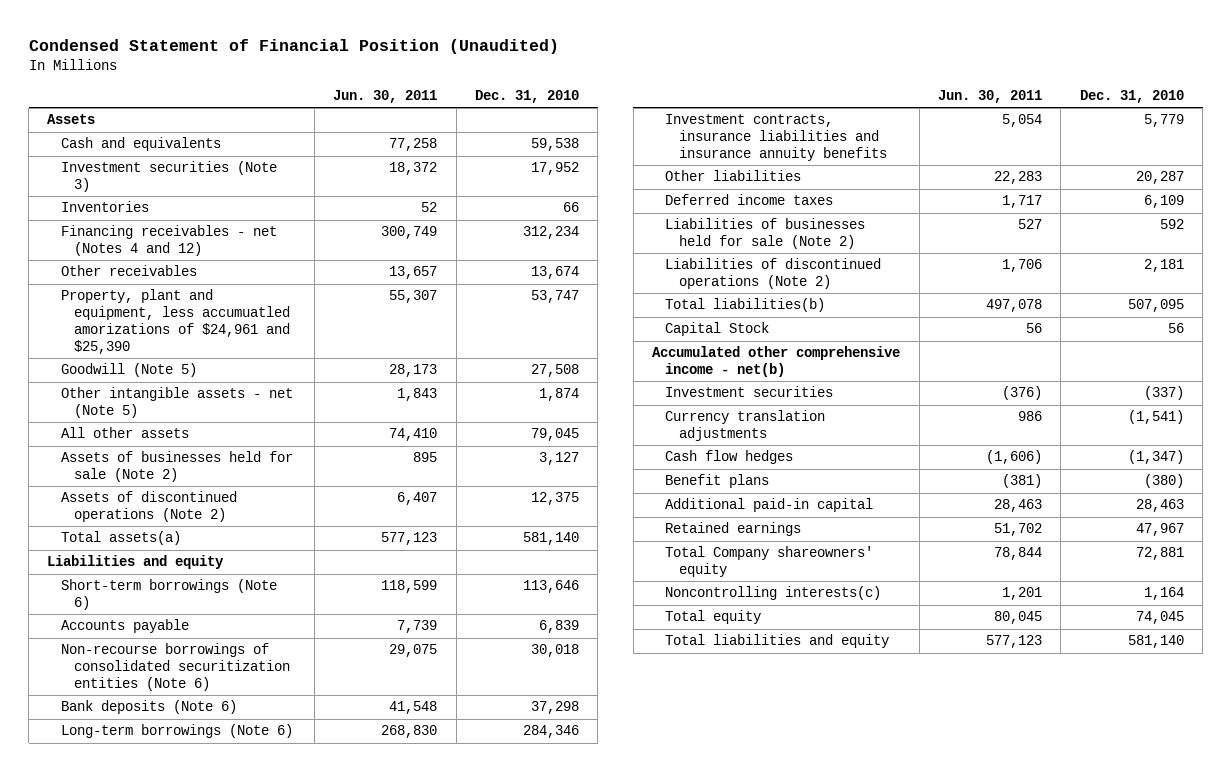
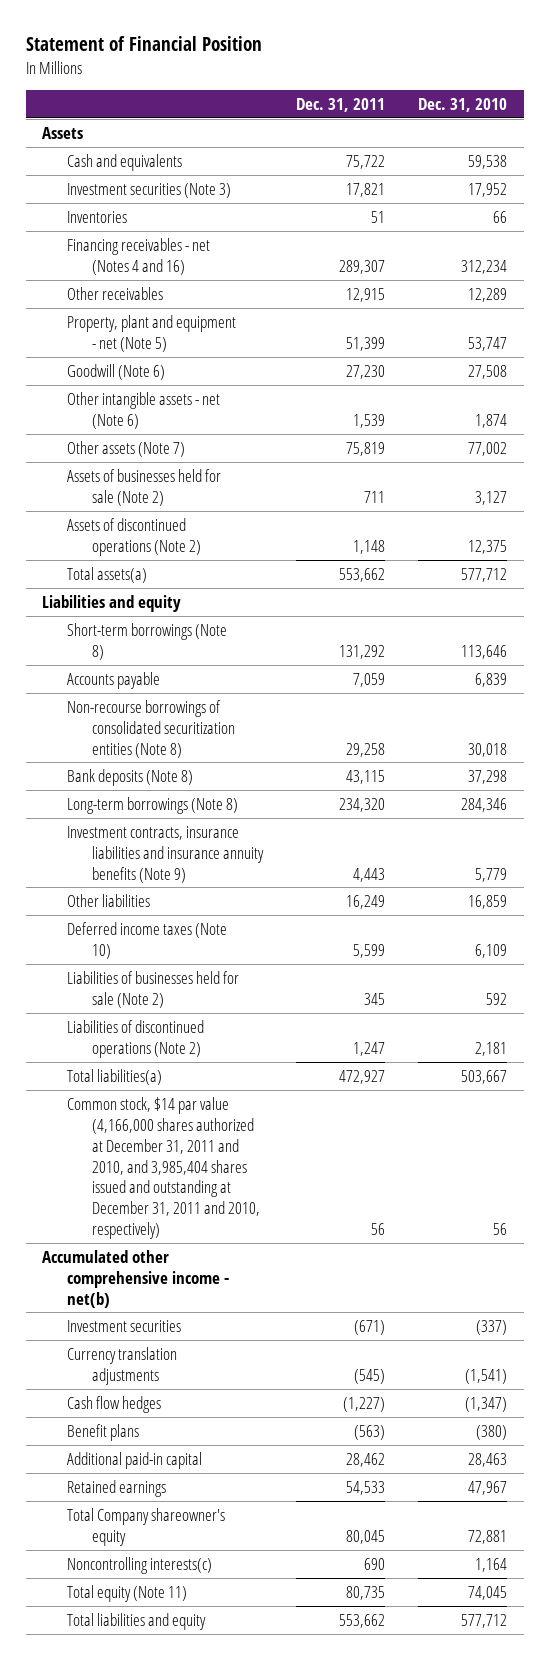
- Condensed Statement of Financial Position (Unaudited)
+ Statement of Financial Position
- | Jun. 30, 2011 | Dec. 31, 2010
+ | Dec. 31, 2011 | Dec. 31, 2010
- Financing receivables - net (Notes 4 and 12) | 300,749 | 312,234
- Other receivables | 13,657 | 13,674
- Property, plant and equipment, less accumuatled amorizations of $24,961 and $25,390 | 55,307 | 53,747
- Goodwill (Note 5) | 28,173 | 27,508
- Other intangible assets - net (Note 5) | 1,843 | 1,874
- All other assets | 74,410 | 79,045
+ Financing receivables - net (Notes 4 and 16) | 289,307 | 312,234
+ Other receivables | 12,915 | 12,289
+ Property, plant and equipment - net (Note 5) | 51,399 | 53,747
+ Goodwill (Note 6) | 27,230 | 27,508
+ Other intangible assets - net (Note 6) | 1,539 | 1,874
+ Other assets (Note 7) | 75,819 | 77,002
- Total assets(a) | 577,123 | 581,140
+ Total assets(a) | 553,662 | 577,712
- Short-term borrowings (Note 6) | 118,599 | 113,646
+ Short-term borrowings (Note 8) | 131,292 | 113,646
- Non-recourse borrowings of consolidated securitization entities (Note 6) | 29,075 | 30,018
- Bank deposits (Note 6) | 41,548 | 37,298
- Long-term borrowings (Note 6) | 268,830 | 284,346
- Investment contracts, insurance liabilities and insurance annuity benefits | 5,054 | 5,779
- Other liabilities | 22,283 | 20,287
- Deferred income taxes | 1,717 | 6,109
+ Non-recourse borrowings of consolidated securitization entities (Note 8) | 29,258 | 30,018
+ Bank deposits (Note 8) | 43,115 | 37,298
+ Long-term borrowings (Note 8) | 234,320 | 284,346
+ Investment contracts, insurance liabilities and insurance annuity benefits (Note 9) | 4,443 | 5,779
+ Other liabilities | 16,249 | 16,859
+ Deferred income taxes (Note 10) | 5,599 | 6,109
- Total liabilities(b) | 497,078 | 507,095
- Capital Stock | 56 | 56
+ Total liabilities(a) | 472,927 | 503,667
+ Common stock, $14 par value (4,166,000 shares authorized at December 31, 2011 and 2010, and 3,985,404 shares issued and outstanding at December 31, 2011 and 2010, respectively) | 56 | 56
- Total Company shareowners' equity | 78,844 | 72,881
+ Total Company shareowner's equity | 80,045 | 72,881
- Total equity | 80,045 | 74,045
- Total liabilities and equity | 577,123 | 581,140
+ Total equity (Note 11) | 80,735 | 74,045
+ Total liabilities and equity | 553,662 | 577,712

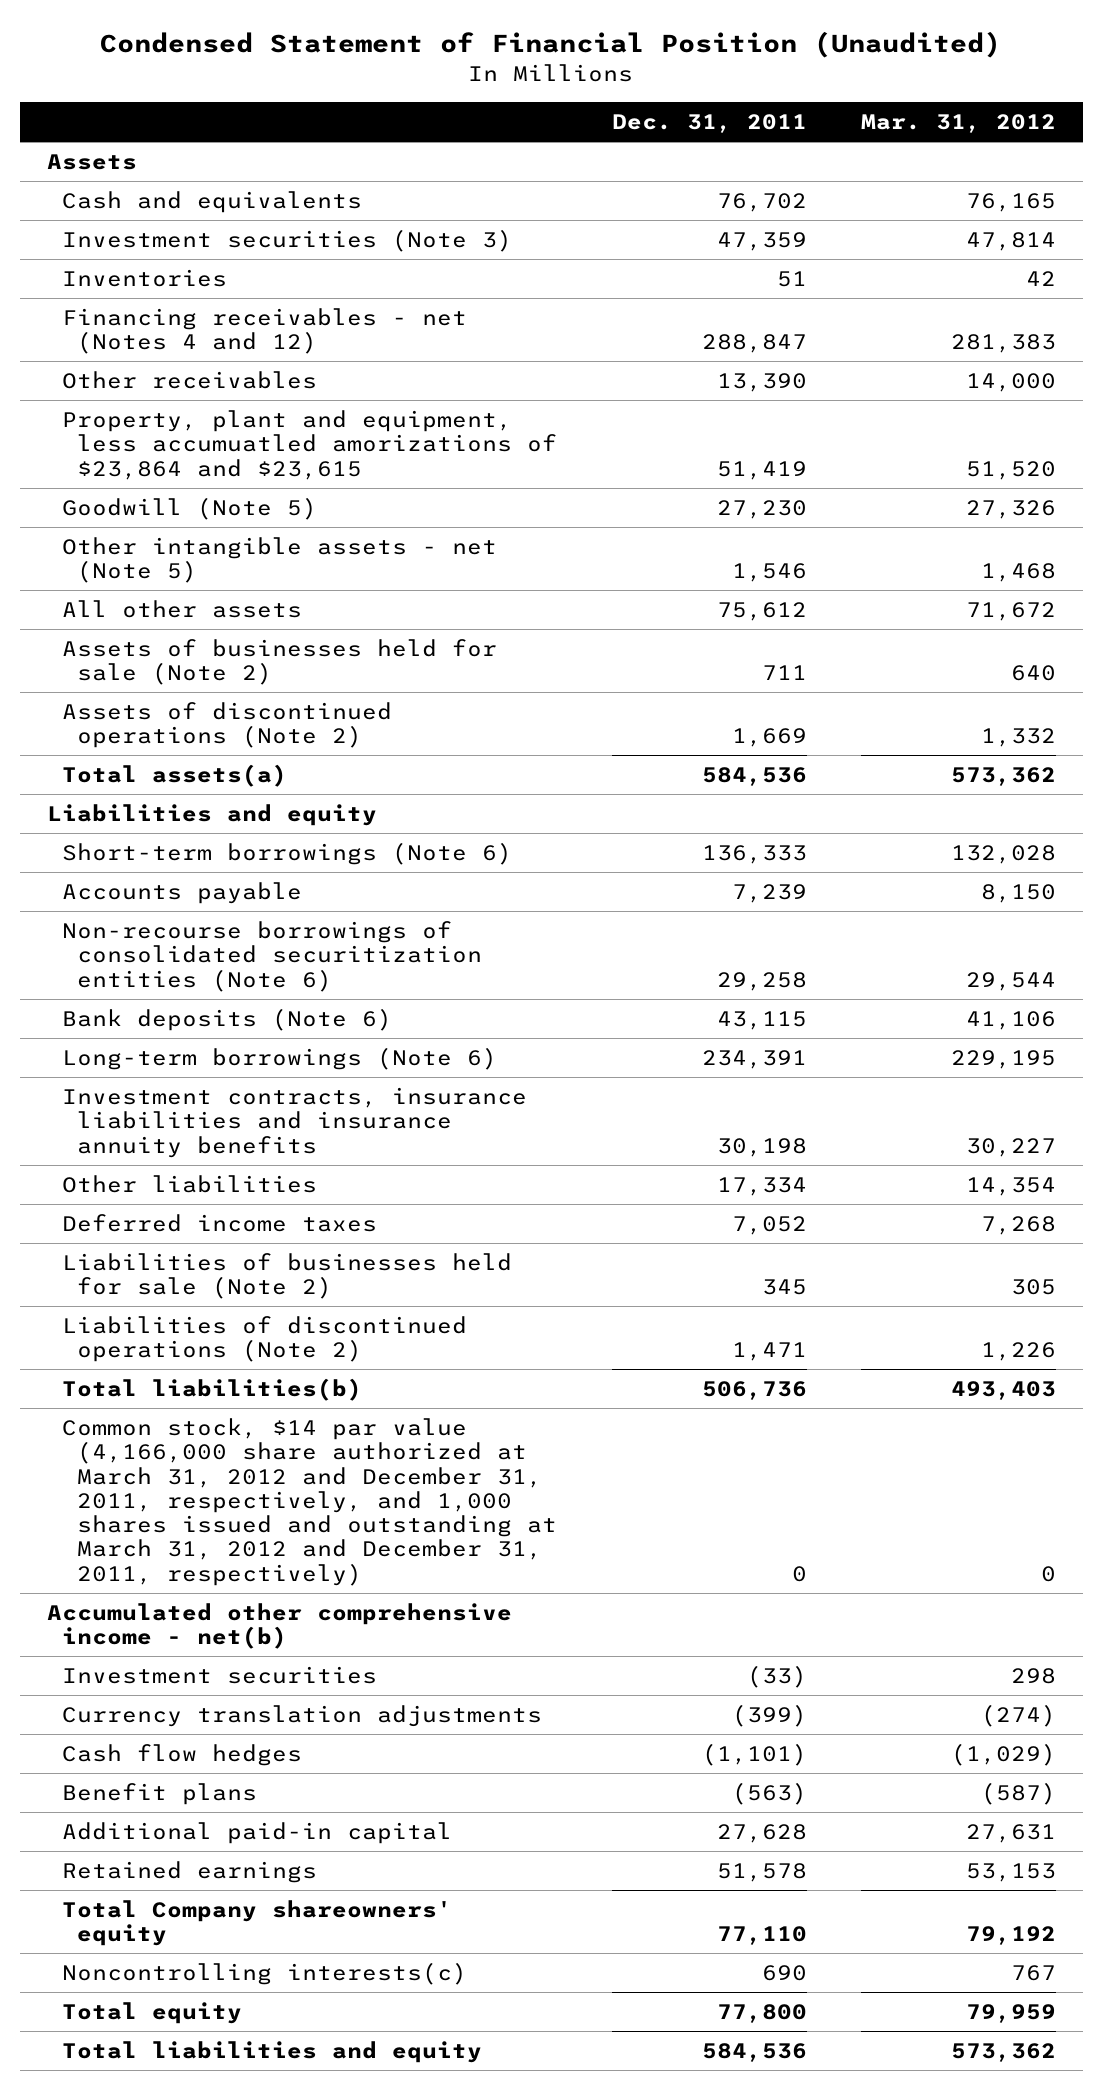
- Statement of Financial Position
+ Condensed Statement of Financial Position (Unaudited)
- | Dec. 31, 2011 | Dec. 31, 2010
+ | Dec. 31, 2011 | Mar. 31, 2012
- Cash and equivalents | 75,722 | 59,538
- Investment securities (Note 3) | 17,821 | 17,952
+ Cash and equivalents | 76,702 | 76,165
+ Investment securities (Note 3) | 47,359 | 47,814
- Financing receivables - net (Notes 4 and 16) | 289,307 | 312,234
- Other receivables | 12,915 | 12,289
- Property, plant and equipment - net (Note 5) | 51,399 | 53,747
- Goodwill (Note 6) | 27,230 | 27,508
- Other intangible assets - net (Note 6) | 1,539 | 1,874
- Other assets (Note 7) | 75,819 | 77,002
+ Financing receivables - net (Notes 4 and 12) | 288,847 | 281,383
+ Other receivables | 13,390 | 14,000
+ Property, plant and equipment, less accumuatled amorizations of $23,864 and $23,615 | 51,419 | 51,520
+ Goodwill (Note 5) | 27,230 | 27,326
+ Other intangible assets - net (Note 5) | 1,546 | 1,468
+ All other assets | 75,612 | 71,672
- Assets of discontinued operations (Note 2) | 1,148 | 12,375
- Total assets(a) | 553,662 | 577,712
+ Assets of discontinued operations (Note 2) | 1,669 | 1,332
+ Total assets(a) | 584,536 | 573,362
- Short-term borrowings (Note 8) | 131,292 | 113,646
- Accounts payable | 7,059 | 6,839
- Non-recourse borrowings of consolidated securitization entities (Note 8) | 29,258 | 30,018
- Bank deposits (Note 8) | 43,115 | 37,298
- Long-term borrowings (Note 8) | 234,320 | 284,346
- Investment contracts, insurance liabilities and insurance annuity benefits (Note 9) | 4,443 | 5,779
- Other liabilities | 16,249 | 16,859
- Deferred income taxes (Note 10) | 5,599 | 6,109
+ Short-term borrowings (Note 6) | 136,333 | 132,028
+ Accounts payable | 7,239 | 8,150
+ Non-recourse borrowings of consolidated securitization entities (Note 6) | 29,258 | 29,544
+ Bank deposits (Note 6) | 43,115 | 41,106
+ Long-term borrowings (Note 6) | 234,391 | 229,195
+ Investment contracts, insurance liabilities and insurance annuity benefits | 30,198 | 30,227
+ Other liabilities | 17,334 | 14,354
+ Deferred income taxes | 7,052 | 7,268
- Liabilities of discontinued operations (Note 2) | 1,247 | 2,181
- Total liabilities(a) | 472,927 | 503,667
- Common stock, $14 par value (4,166,000 shares authorized at December 31, 2011 and 2010, and 3,985,404 shares issued and outstanding at December 31, 2011 and 2010, respectively) | 56 | 56
+ Liabilities of discontinued operations (Note 2) | 1,471 | 1,226
+ Total liabilities(b) | 506,736 | 493,403
+ Common stock, $14 par value (4,166,000 share authorized at March 31, 2012 and December 31, 2011, respectively, and 1,000 shares issued and outstanding at March 31, 2012 and December 31, 2011, respectively) | 0 | 0
- Investment securities | (671) | (337)
- Currency translation adjustments | (545) | (1,541)
- Cash flow hedges | (1,227) | (1,347)
+ Investment securities | (33) | 298
+ Currency translation adjustments | (399) | (274)
+ Cash flow hedges | (1,101) | (1,029)
- Additional paid-in capital | 28,462 | 28,463
- Retained earnings | 54,533 | 47,967
- Total Company shareowner's equity | 80,045 | 72,881
+ Additional paid-in capital | 27,628 | 27,631
+ Retained earnings | 51,578 | 53,153
+ Total Company shareowners' equity | 77,110 | 79,192
- Total equity (Note 11) | 80,735 | 74,045
- Total liabilities and equity | 553,662 | 577,712
+ Total equity | 77,800 | 79,959
+ Total liabilities and equity | 584,536 | 573,362

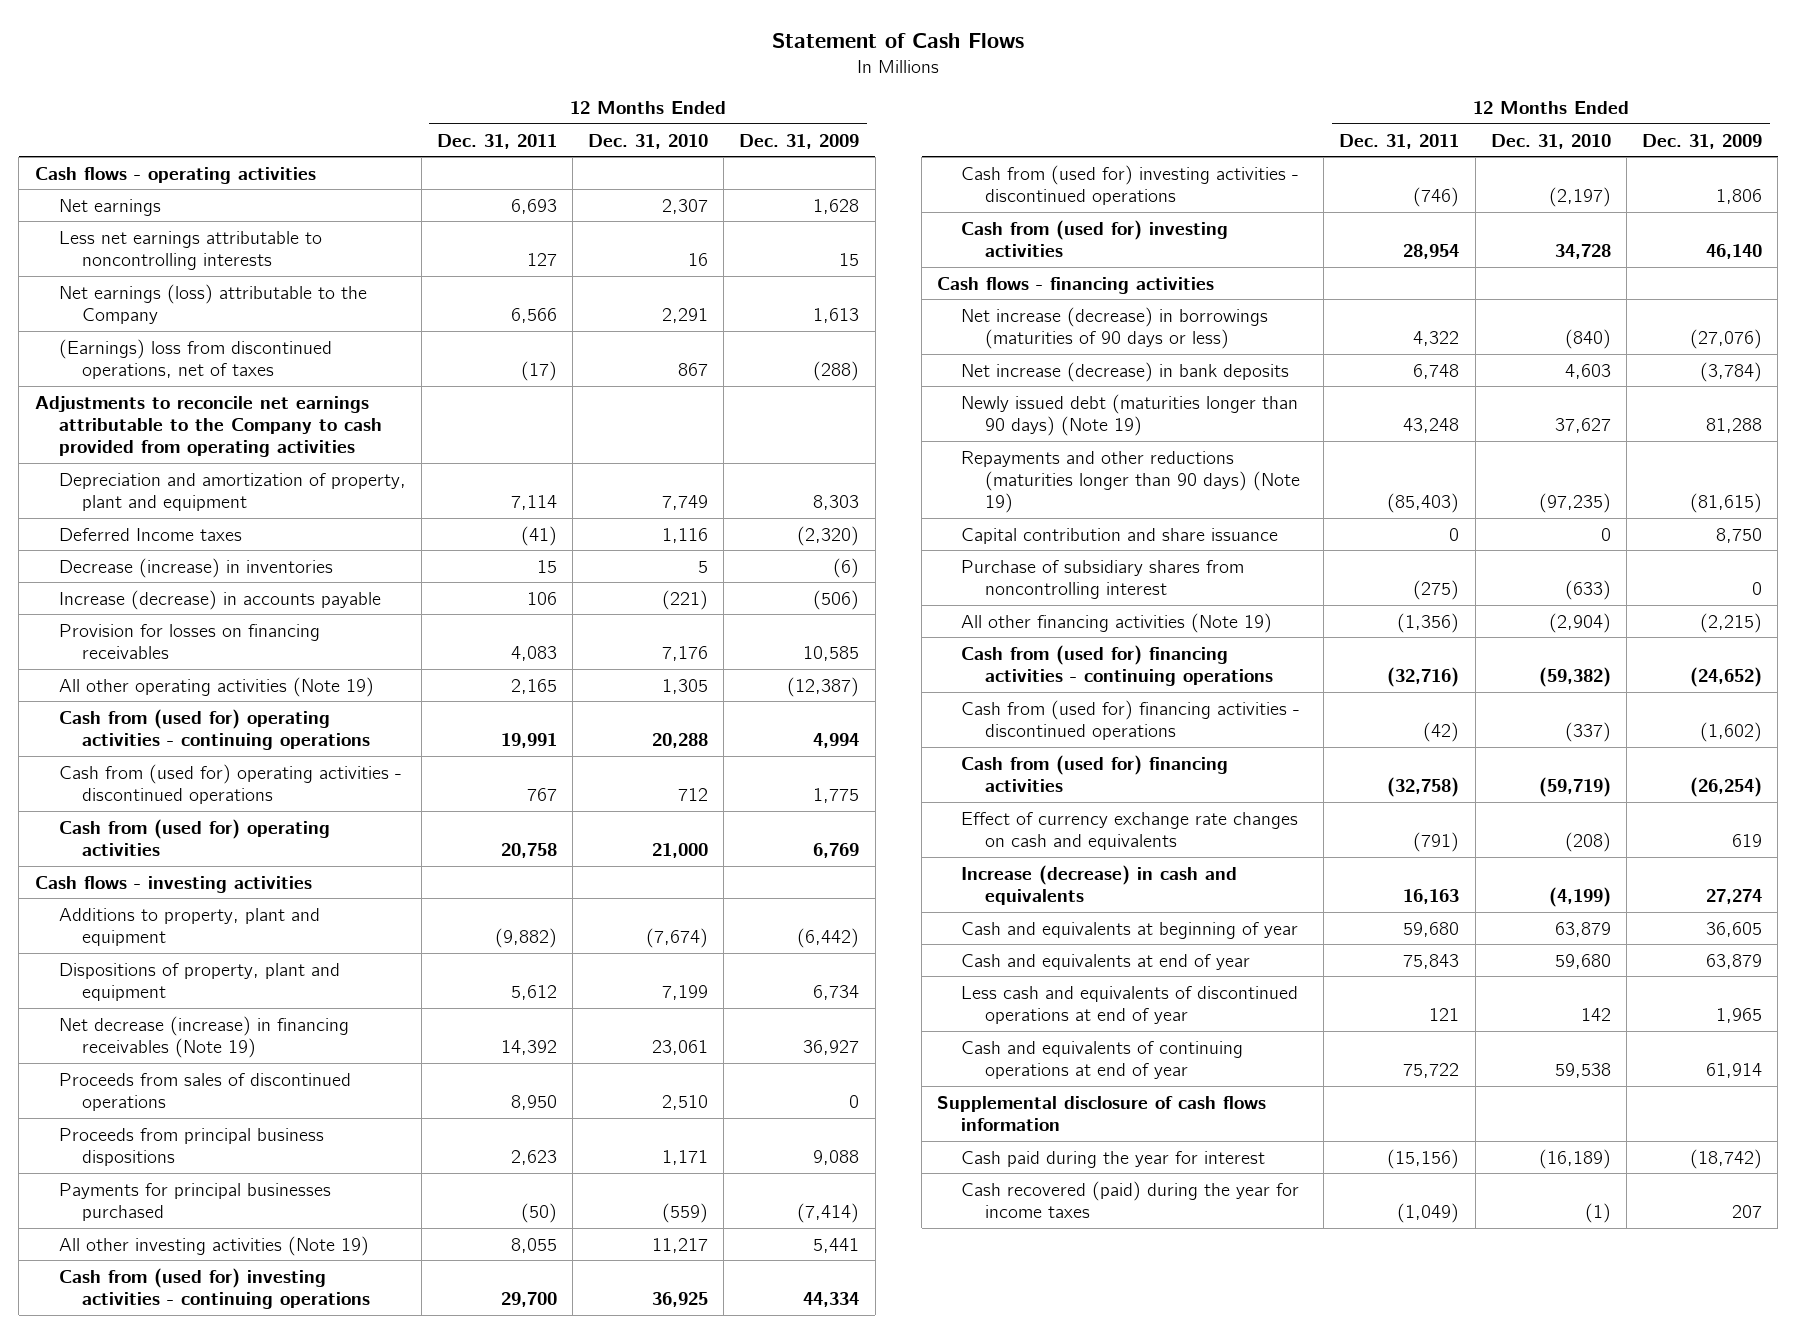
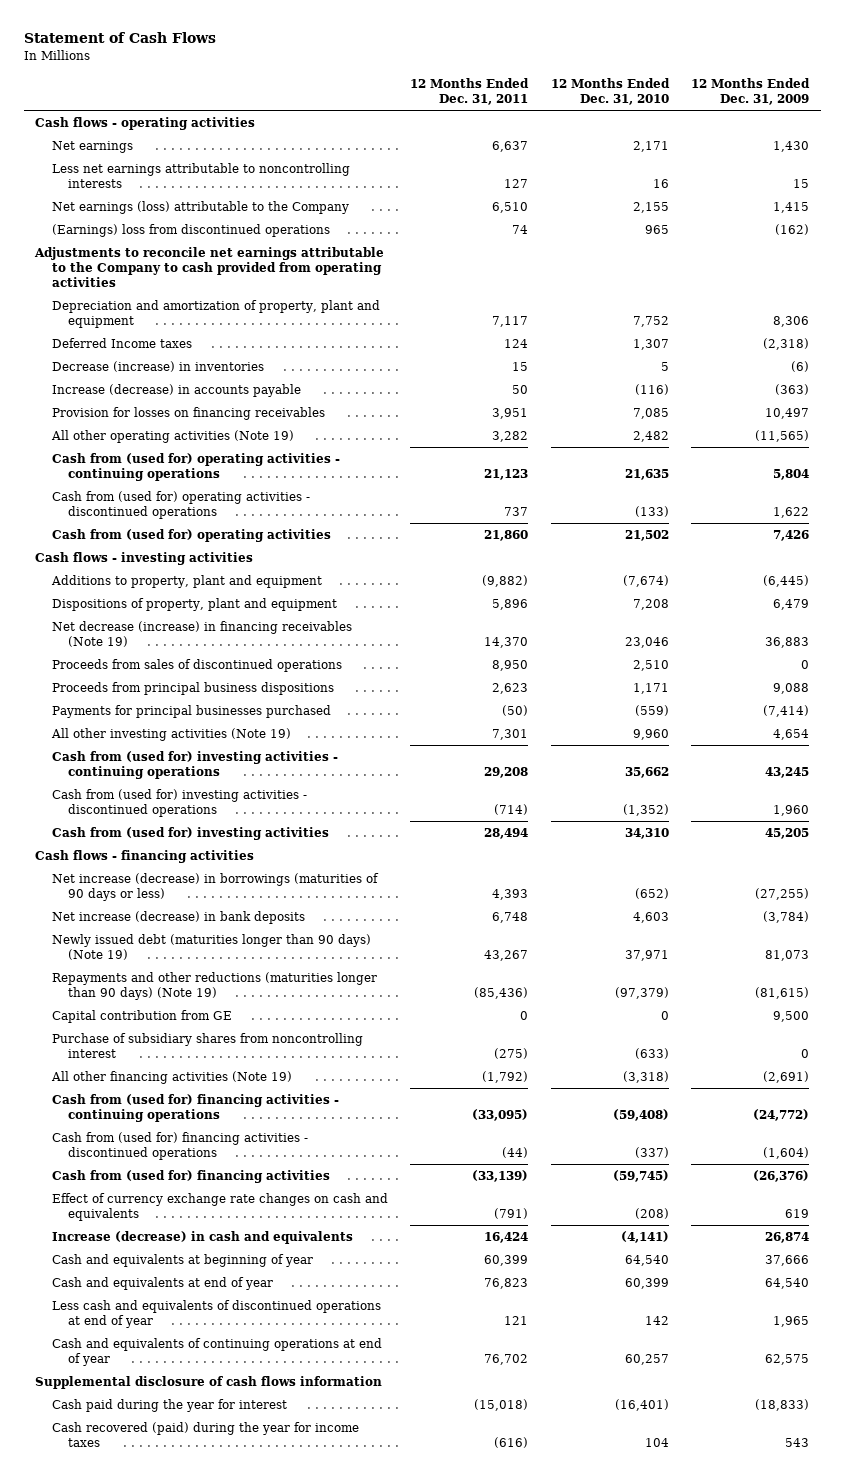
- Net earnings | 6,693 | 2,307 | 1,628
+ Net earnings | 6,637 | 2,171 | 1,430
- Net earnings (loss) attributable to the Company | 6,566 | 2,291 | 1,613
- (Earnings) loss from discontinued operations, net of taxes | (17) | 867 | (288)
+ Net earnings (loss) attributable to the Company | 6,510 | 2,155 | 1,415
+ (Earnings) loss from discontinued operations | 74 | 965 | (162)
- Depreciation and amortization of property, plant and equipment | 7,114 | 7,749 | 8,303
- Deferred Income taxes | (41) | 1,116 | (2,320)
+ Depreciation and amortization of property, plant and equipment | 7,117 | 7,752 | 8,306
+ Deferred Income taxes | 124 | 1,307 | (2,318)
- Increase (decrease) in accounts payable | 106 | (221) | (506)
- Provision for losses on financing receivables | 4,083 | 7,176 | 10,585
- All other operating activities (Note 19) | 2,165 | 1,305 | (12,387)
- Cash from (used for) operating activities - continuing operations | 19,991 | 20,288 | 4,994
- Cash from (used for) operating activities - discontinued operations | 767 | 712 | 1,775
- Cash from (used for) operating activities | 20,758 | 21,000 | 6,769
+ Increase (decrease) in accounts payable | 50 | (116) | (363)
+ Provision for losses on financing receivables | 3,951 | 7,085 | 10,497
+ All other operating activities (Note 19) | 3,282 | 2,482 | (11,565)
+ Cash from (used for) operating activities - continuing operations | 21,123 | 21,635 | 5,804
+ Cash from (used for) operating activities - discontinued operations | 737 | (133) | 1,622
+ Cash from (used for) operating activities | 21,860 | 21,502 | 7,426
- Additions to property, plant and equipment | (9,882) | (7,674) | (6,442)
- Dispositions of property, plant and equipment | 5,612 | 7,199 | 6,734
- Net decrease (increase) in financing receivables (Note 19) | 14,392 | 23,061 | 36,927
+ Additions to property, plant and equipment | (9,882) | (7,674) | (6,445)
+ Dispositions of property, plant and equipment | 5,896 | 7,208 | 6,479
+ Net decrease (increase) in financing receivables (Note 19) | 14,370 | 23,046 | 36,883
- All other investing activities (Note 19) | 8,055 | 11,217 | 5,441
- Cash from (used for) investing activities - continuing operations | 29,700 | 36,925 | 44,334
- Cash from (used for) investing activities - discontinued operations | (746) | (2,197) | 1,806
- Cash from (used for) investing activities | 28,954 | 34,728 | 46,140
+ All other investing activities (Note 19) | 7,301 | 9,960 | 4,654
+ Cash from (used for) investing activities - continuing operations | 29,208 | 35,662 | 43,245
+ Cash from (used for) investing activities - discontinued operations | (714) | (1,352) | 1,960
+ Cash from (used for) investing activities | 28,494 | 34,310 | 45,205
- Net increase (decrease) in borrowings (maturities of 90 days or less) | 4,322 | (840) | (27,076)
+ Net increase (decrease) in borrowings (maturities of 90 days or less) | 4,393 | (652) | (27,255)
- Newly issued debt (maturities longer than 90 days) (Note 19) | 43,248 | 37,627 | 81,288
- Repayments and other reductions (maturities longer than 90 days) (Note 19) | (85,403) | (97,235) | (81,615)
- Capital contribution and share issuance | 0 | 0 | 8,750
+ Newly issued debt (maturities longer than 90 days) (Note 19) | 43,267 | 37,971 | 81,073
+ Repayments and other reductions (maturities longer than 90 days) (Note 19) | (85,436) | (97,379) | (81,615)
+ Capital contribution from GE | 0 | 0 | 9,500
- All other financing activities (Note 19) | (1,356) | (2,904) | (2,215)
- Cash from (used for) financing activities - continuing operations | (32,716) | (59,382) | (24,652)
- Cash from (used for) financing activities - discontinued operations | (42) | (337) | (1,602)
- Cash from (used for) financing activities | (32,758) | (59,719) | (26,254)
+ All other financing activities (Note 19) | (1,792) | (3,318) | (2,691)
+ Cash from (used for) financing activities - continuing operations | (33,095) | (59,408) | (24,772)
+ Cash from (used for) financing activities - discontinued operations | (44) | (337) | (1,604)
+ Cash from (used for) financing activities | (33,139) | (59,745) | (26,376)
- Increase (decrease) in cash and equivalents | 16,163 | (4,199) | 27,274
- Cash and equivalents at beginning of year | 59,680 | 63,879 | 36,605
- Cash and equivalents at end of year | 75,843 | 59,680 | 63,879
+ Increase (decrease) in cash and equivalents | 16,424 | (4,141) | 26,874
+ Cash and equivalents at beginning of year | 60,399 | 64,540 | 37,666
+ Cash and equivalents at end of year | 76,823 | 60,399 | 64,540
- Cash and equivalents of continuing operations at end of year | 75,722 | 59,538 | 61,914
+ Cash and equivalents of continuing operations at end of year | 76,702 | 60,257 | 62,575
- Cash paid during the year for interest | (15,156) | (16,189) | (18,742)
- Cash recovered (paid) during the year for income taxes | (1,049) | (1) | 207
+ Cash paid during the year for interest | (15,018) | (16,401) | (18,833)
+ Cash recovered (paid) during the year for income taxes | (616) | 104 | 543

